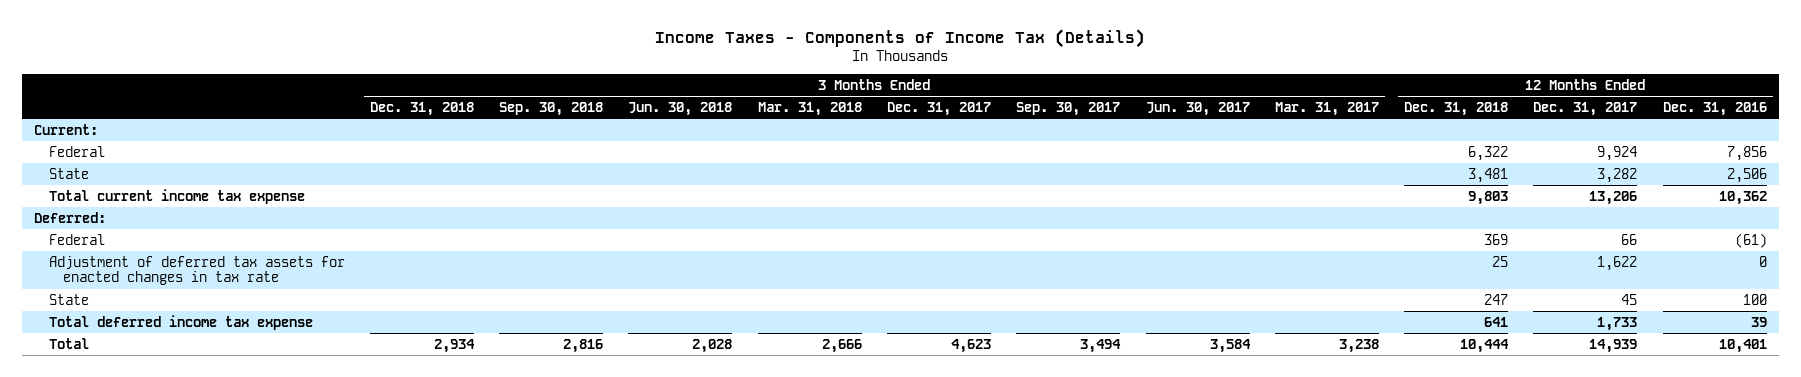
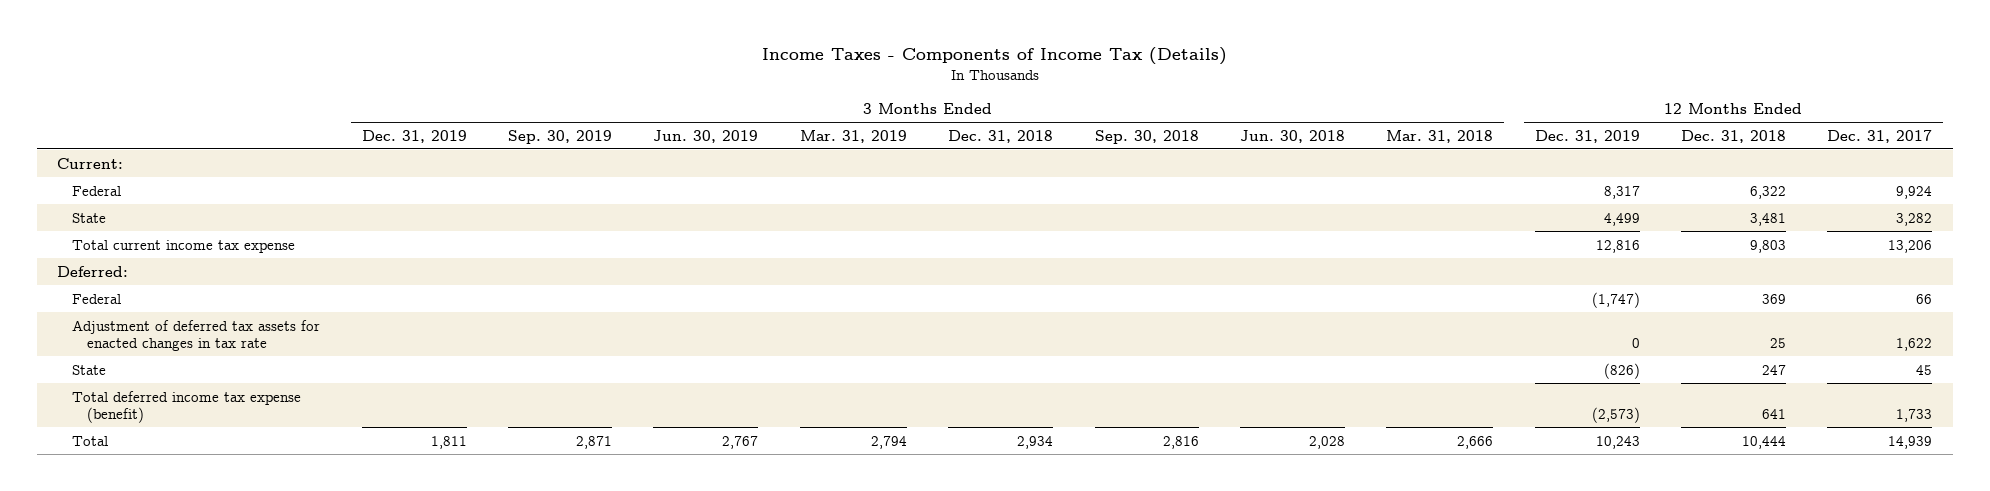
- | 3 Months Ended Dec. 31, 2018 | 3 Months Ended Sep. 30, 2018 | 3 Months Ended Jun. 30, 2018 | 3 Months Ended Mar. 31, 2018 | 3 Months Ended Dec. 31, 2017 | 3 Months Ended Sep. 30, 2017 | 3 Months Ended Jun. 30, 2017 | 3 Months Ended Mar. 31, 2017 | 12 Months Ended Dec. 31, 2018 | 12 Months Ended Dec. 31, 2017 | 12 Months Ended Dec. 31, 2016
+ | 3 Months Ended Dec. 31, 2019 | 3 Months Ended Sep. 30, 2019 | 3 Months Ended Jun. 30, 2019 | 3 Months Ended Mar. 31, 2019 | 3 Months Ended Dec. 31, 2018 | 3 Months Ended Sep. 30, 2018 | 3 Months Ended Jun. 30, 2018 | 3 Months Ended Mar. 31, 2018 | 12 Months Ended Dec. 31, 2019 | 12 Months Ended Dec. 31, 2018 | 12 Months Ended Dec. 31, 2017
- Total deferred income tax expense | | | | | | | | | 641 | 1,733 | 39
+ Total deferred income tax expense (benefit) | | | | | | | | | (2,573) | 641 | 1,733

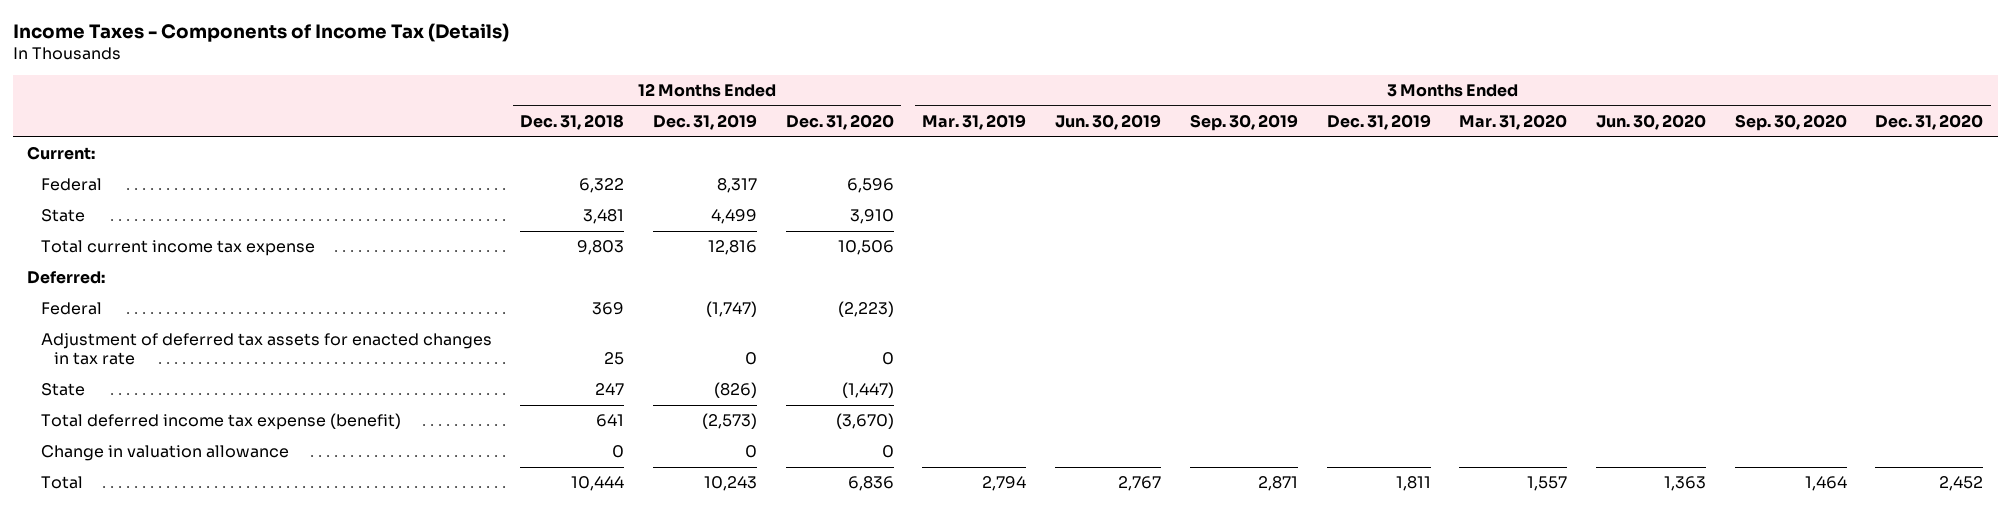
- | 3 Months Ended Dec. 31, 2019 | 3 Months Ended Sep. 30, 2019 | 3 Months Ended Jun. 30, 2019 | 3 Months Ended Mar. 31, 2019 | 3 Months Ended Dec. 31, 2018 | 3 Months Ended Sep. 30, 2018 | 3 Months Ended Jun. 30, 2018 | 3 Months Ended Mar. 31, 2018 | 12 Months Ended Dec. 31, 2019 | 12 Months Ended Dec. 31, 2018 | 12 Months Ended Dec. 31, 2017
+ | 12 Months Ended Dec. 31, 2018 | 12 Months Ended Dec. 31, 2019 | 12 Months Ended Dec. 31, 2020 | 3 Months Ended Mar. 31, 2019 | 3 Months Ended Jun. 30, 2019 | 3 Months Ended Sep. 30, 2019 | 3 Months Ended Dec. 31, 2019 | 3 Months Ended Mar. 31, 2020 | 3 Months Ended Jun. 30, 2020 | 3 Months Ended Sep. 30, 2020 | 3 Months Ended Dec. 31, 2020
+ Change in valuation allowance | 0 | 0 | 0 | | | | | | | |

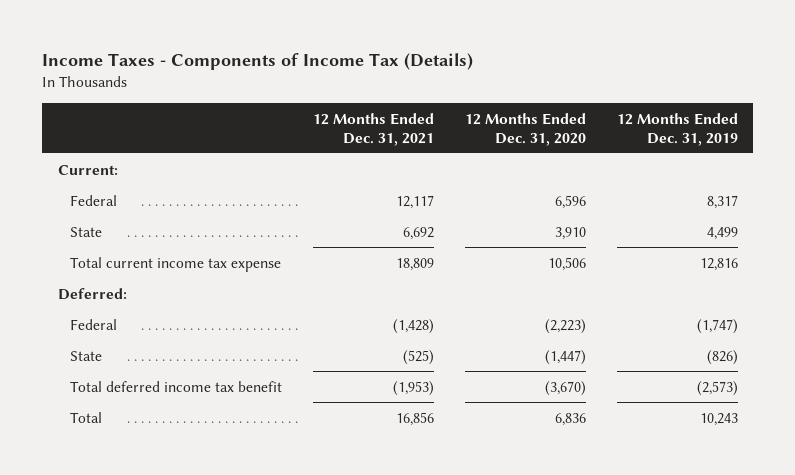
- | 12 Months Ended Dec. 31, 2018 | 12 Months Ended Dec. 31, 2019 | 12 Months Ended Dec. 31, 2020 | 3 Months Ended Mar. 31, 2019 | 3 Months Ended Jun. 30, 2019 | 3 Months Ended Sep. 30, 2019 | 3 Months Ended Dec. 31, 2019 | 3 Months Ended Mar. 31, 2020 | 3 Months Ended Jun. 30, 2020 | 3 Months Ended Sep. 30, 2020 | 3 Months Ended Dec. 31, 2020
+ | 12 Months Ended Dec. 31, 2021 | 12 Months Ended Dec. 31, 2020 | 12 Months Ended Dec. 31, 2019
- Adjustment of deferred tax assets for enacted changes in tax rate | 25 | 0 | 0 | | | | | | | |
- Total deferred income tax expense (benefit) | 641 | (2,573) | (3,670) | | | | | | | |
- Change in valuation allowance | 0 | 0 | 0 | | | | | | | |
+ Total deferred income tax benefit | (1,953) | (3,670) | (2,573)

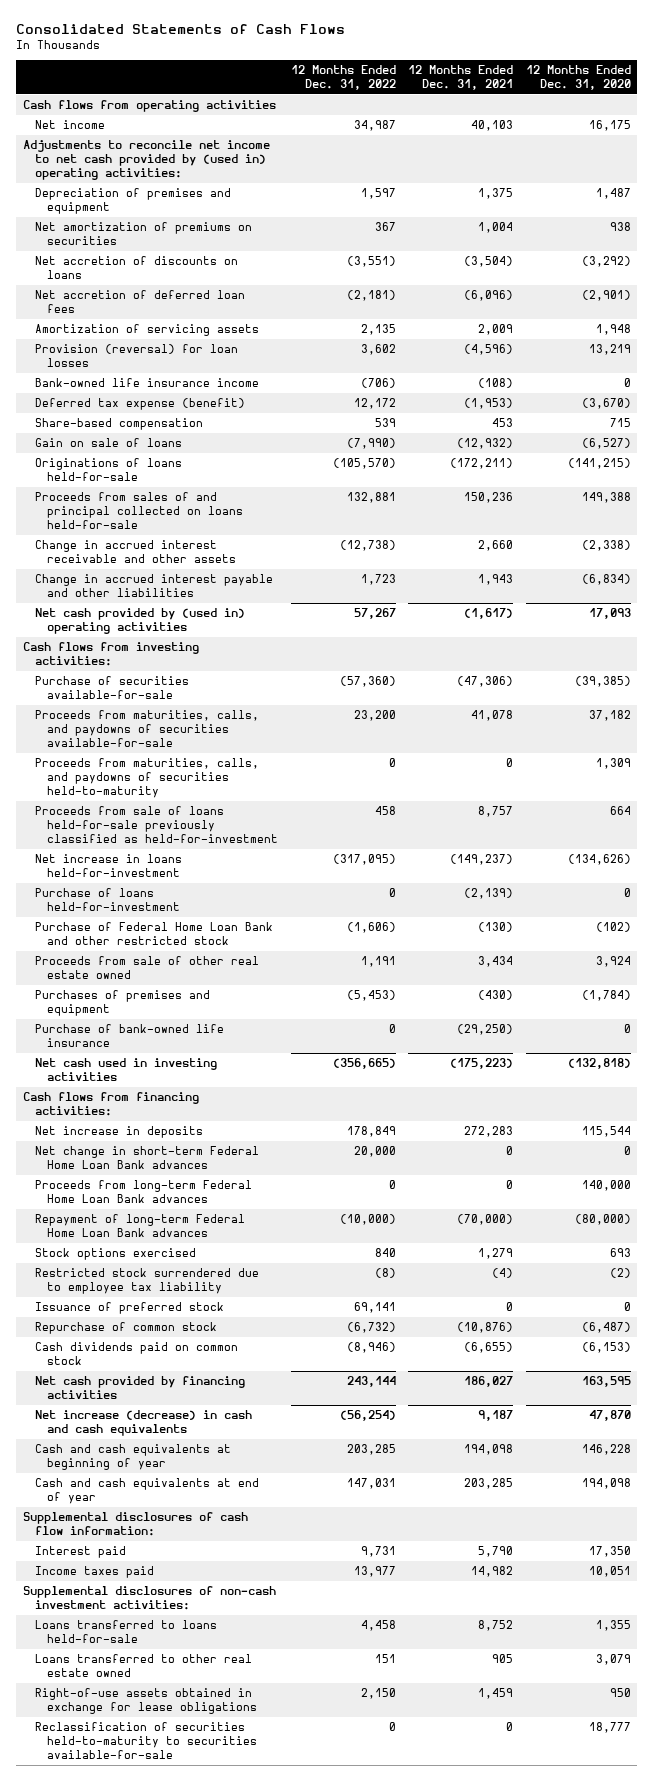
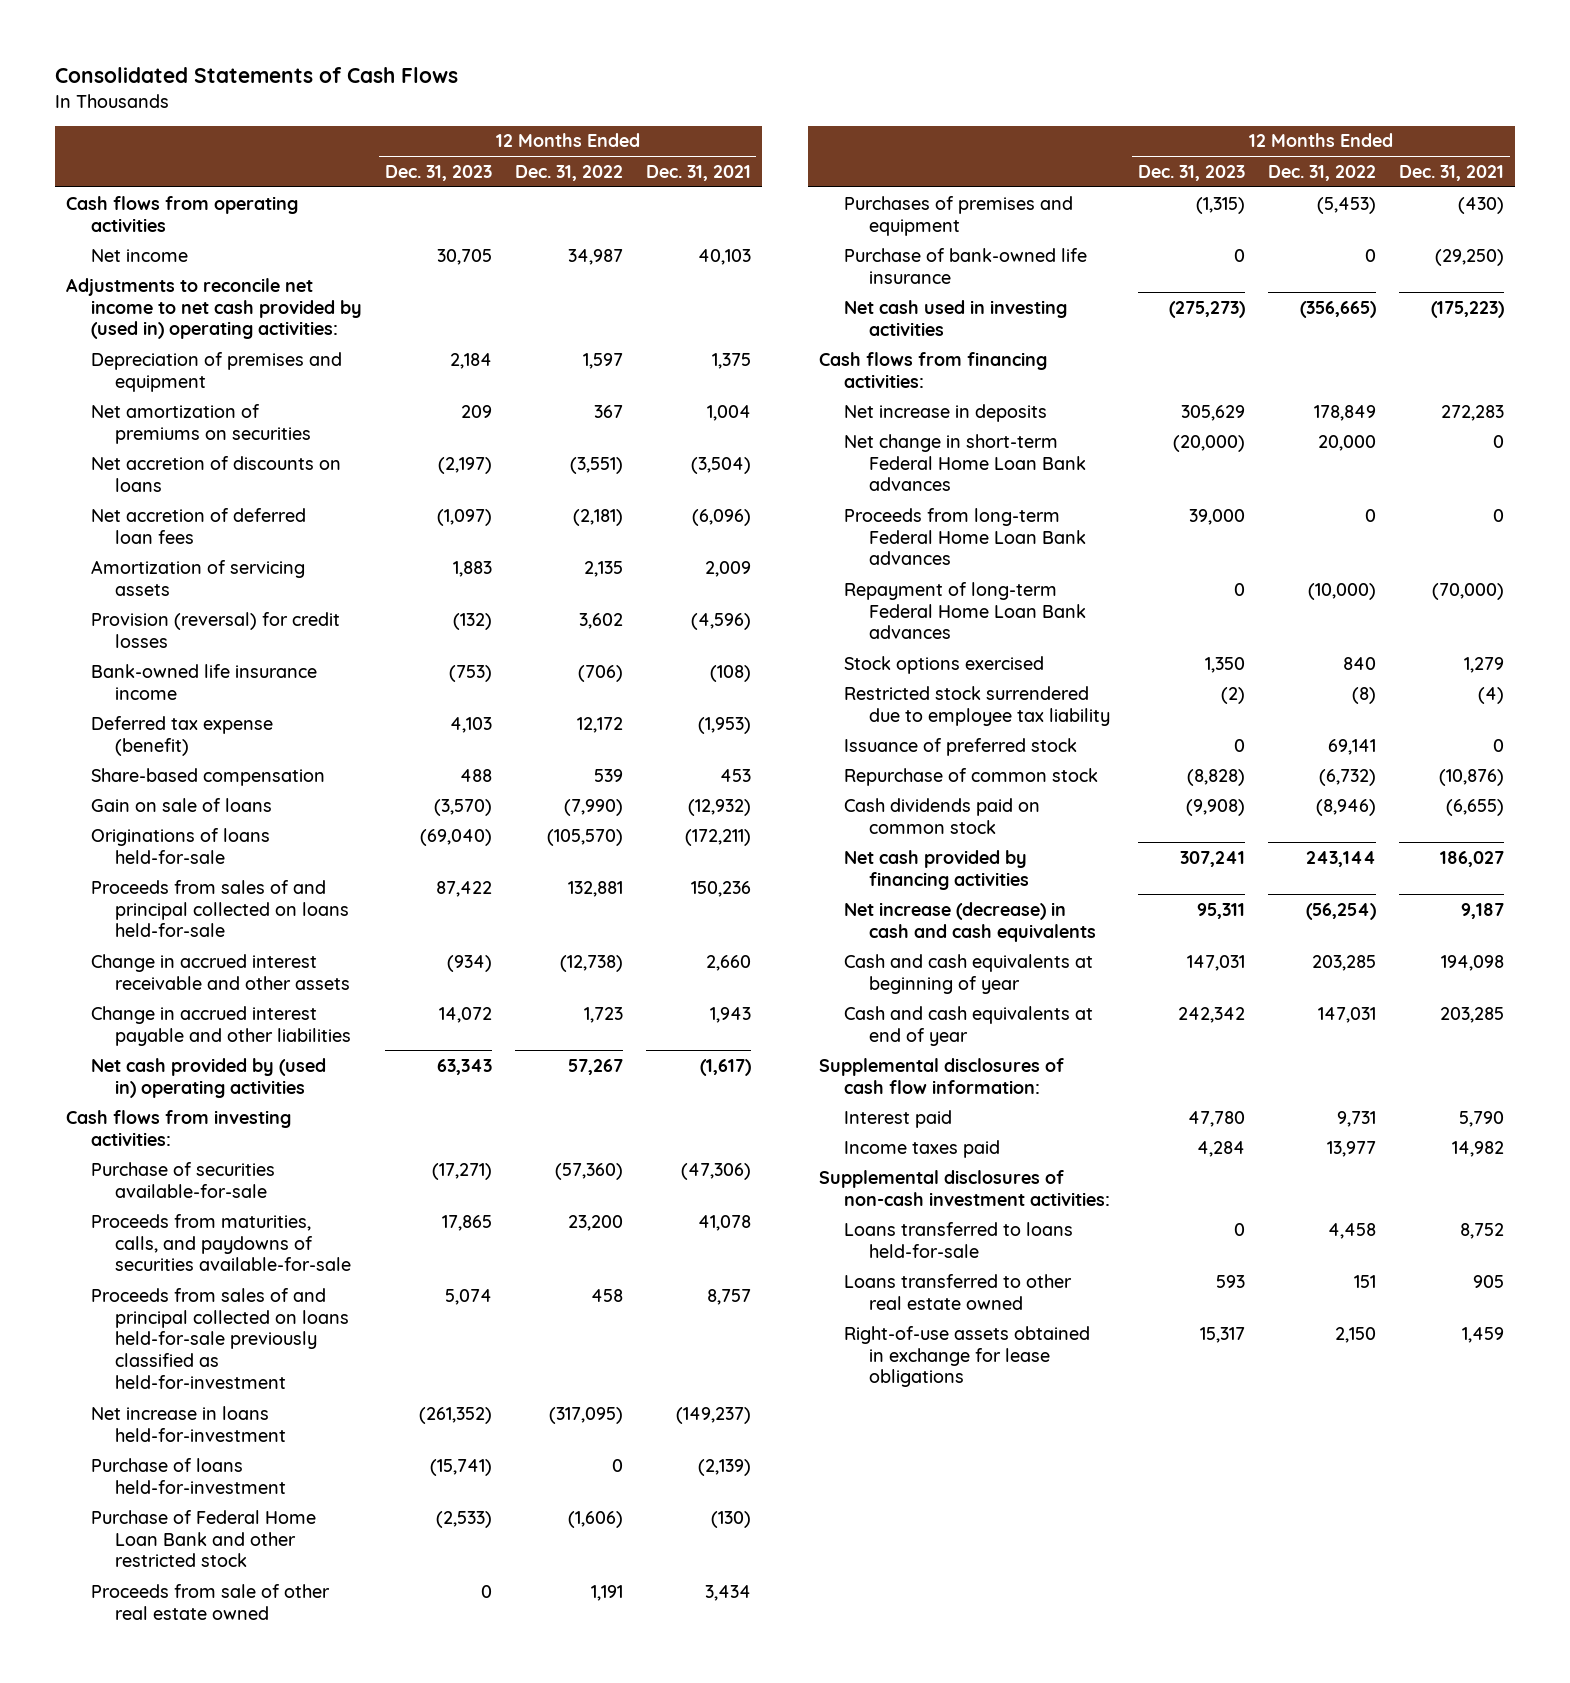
- | 12 Months Ended Dec. 31, 2022 | 12 Months Ended Dec. 31, 2021 | 12 Months Ended Dec. 31, 2020
+ | 12 Months Ended Dec. 31, 2023 | 12 Months Ended Dec. 31, 2022 | 12 Months Ended Dec. 31, 2021
- Provision (reversal) for loan losses | 3,602 | (4,596) | 13,219
+ Provision (reversal) for credit losses | (132) | 3,602 | (4,596)
- Proceeds from maturities, calls, and paydowns of securities held-to-maturity | 0 | 0 | 1,309
- Proceeds from sale of loans held-for-sale previously classified as held-for-investment | 458 | 8,757 | 664
+ Proceeds from sales of and principal collected on loans held-for-sale previously classified as held-for-investment | 5,074 | 458 | 8,757
- Reclassification of securities held-to-maturity to securities available-for-sale | 0 | 0 | 18,777

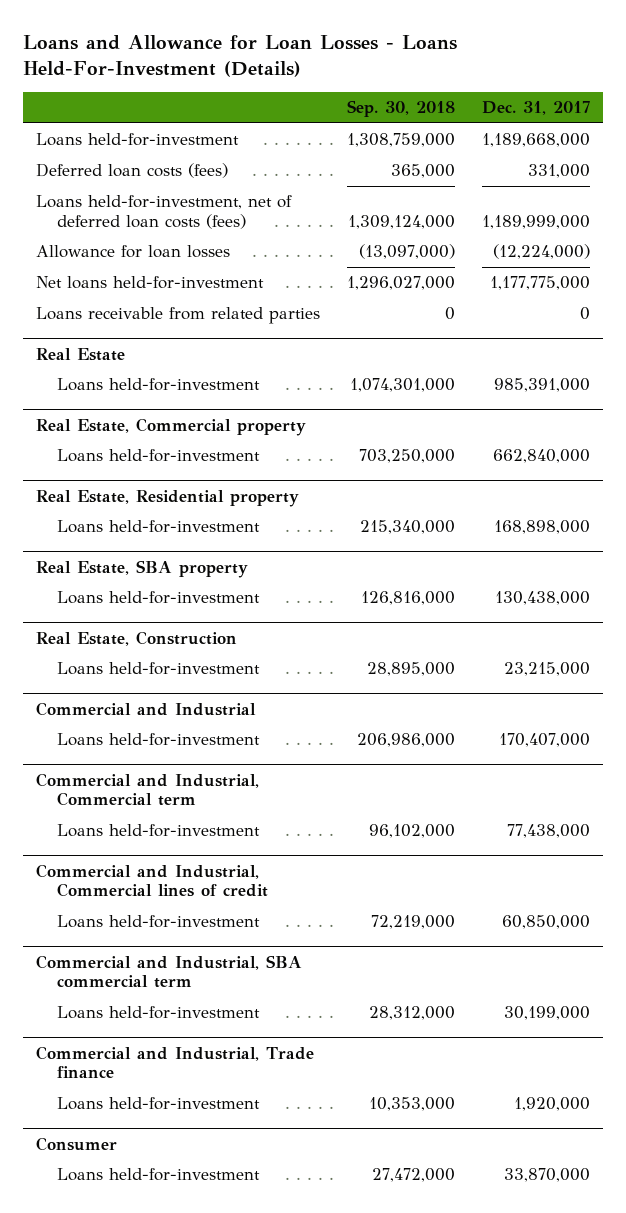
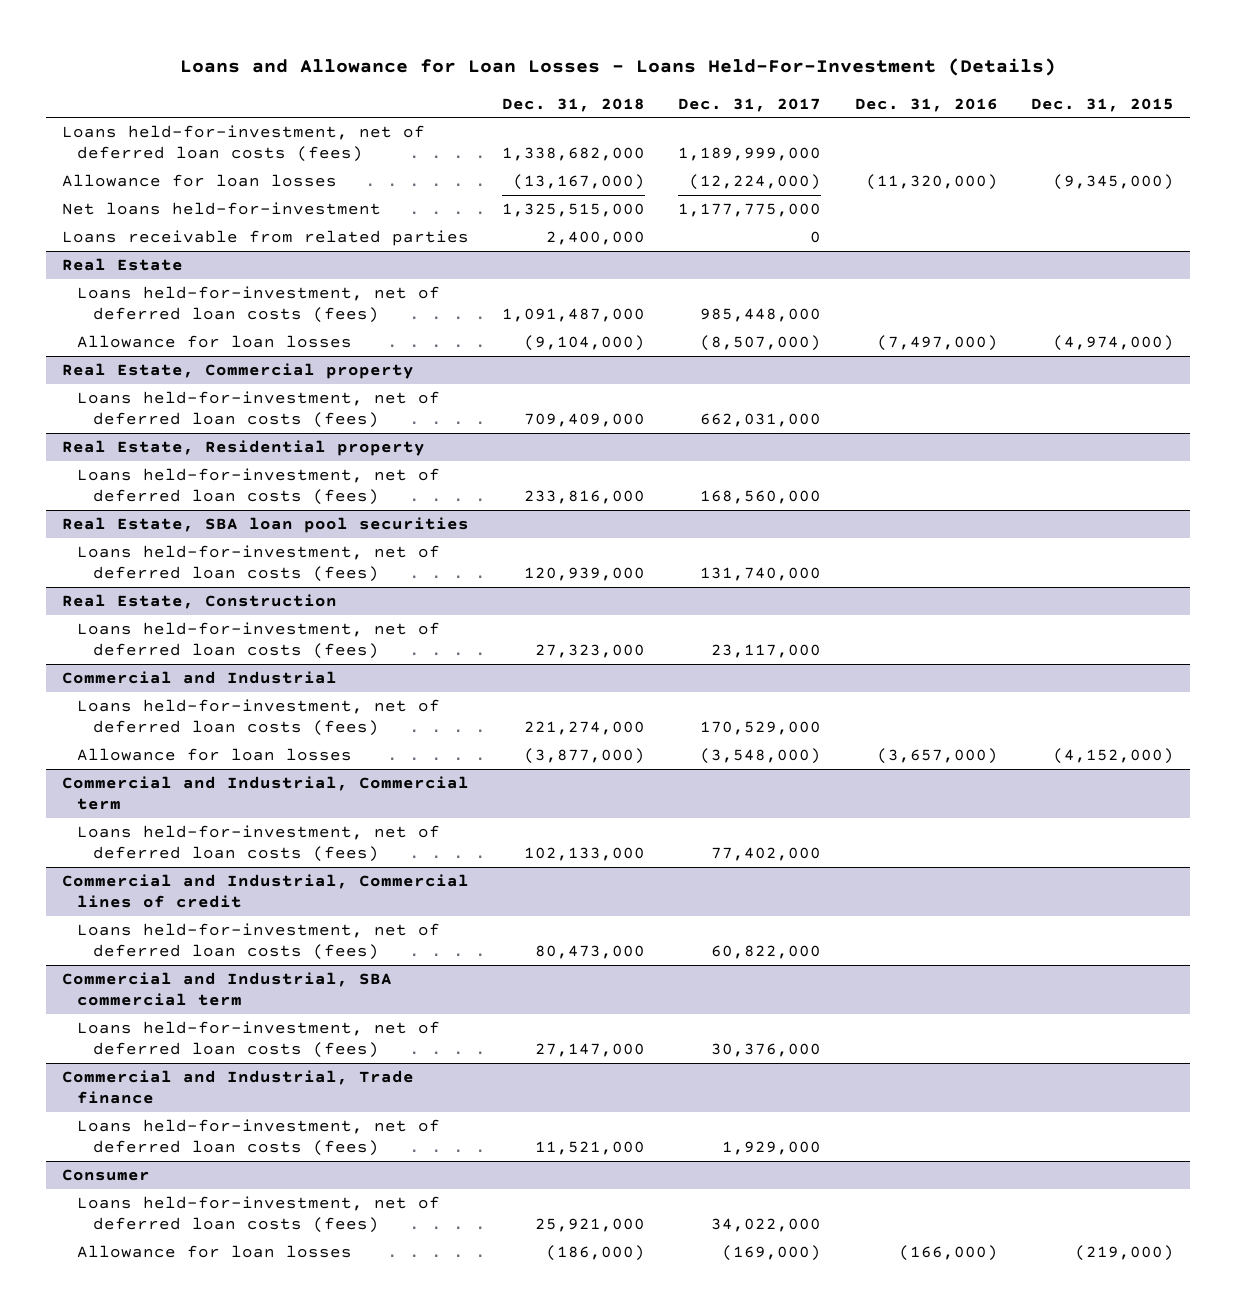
- | Sep. 30, 2018 | Dec. 31, 2017
+ | Dec. 31, 2018 | Dec. 31, 2017 | Dec. 31, 2016 | Dec. 31, 2015
- Loans held-for-investment | 1,308,759,000 | 1,189,668,000
- Deferred loan costs (fees) | 365,000 | 331,000
@ Real Estate
- Loans held-for-investment | 1,074,301,000 | 985,391,000
+ Loans held-for-investment, net of deferred loan costs (fees) | 1,091,487,000 | 985,448,000 | |
+ Allowance for loan losses | (9,104,000) | (8,507,000) | (7,497,000) | (4,974,000)
@ Real Estate, Commercial property
- Loans held-for-investment | 703,250,000 | 662,840,000
+ Loans held-for-investment, net of deferred loan costs (fees) | 709,409,000 | 662,031,000 | |
@ Real Estate, Residential property
- Loans held-for-investment | 215,340,000 | 168,898,000
- Real Estate, SBA property
- Loans held-for-investment | 126,816,000 | 130,438,000
@ Real Estate, Residential property
+ Loans held-for-investment, net of deferred loan costs (fees) | 233,816,000 | 168,560,000 | |
+ Real Estate, SBA loan pool securities
+ Loans held-for-investment, net of deferred loan costs (fees) | 120,939,000 | 131,740,000 | |
@ Real Estate, Construction
- Loans held-for-investment | 28,895,000 | 23,215,000
+ Loans held-for-investment, net of deferred loan costs (fees) | 27,323,000 | 23,117,000 | |
@ Commercial and Industrial
- Loans held-for-investment | 206,986,000 | 170,407,000
+ Loans held-for-investment, net of deferred loan costs (fees) | 221,274,000 | 170,529,000 | |
+ Allowance for loan losses | (3,877,000) | (3,548,000) | (3,657,000) | (4,152,000)
@ Commercial and Industrial, Commercial term
- Loans held-for-investment | 96,102,000 | 77,438,000
+ Loans held-for-investment, net of deferred loan costs (fees) | 102,133,000 | 77,402,000 | |
@ Commercial and Industrial, Commercial lines of credit
- Loans held-for-investment | 72,219,000 | 60,850,000
+ Loans held-for-investment, net of deferred loan costs (fees) | 80,473,000 | 60,822,000 | |
@ Commercial and Industrial, SBA commercial term
- Loans held-for-investment | 28,312,000 | 30,199,000
+ Loans held-for-investment, net of deferred loan costs (fees) | 27,147,000 | 30,376,000 | |
@ Commercial and Industrial, Trade finance
- Loans held-for-investment | 10,353,000 | 1,920,000
+ Loans held-for-investment, net of deferred loan costs (fees) | 11,521,000 | 1,929,000 | |
@ Consumer
- Loans held-for-investment | 27,472,000 | 33,870,000
+ Loans held-for-investment, net of deferred loan costs (fees) | 25,921,000 | 34,022,000 | |
+ Allowance for loan losses | (186,000) | (169,000) | (166,000) | (219,000)

